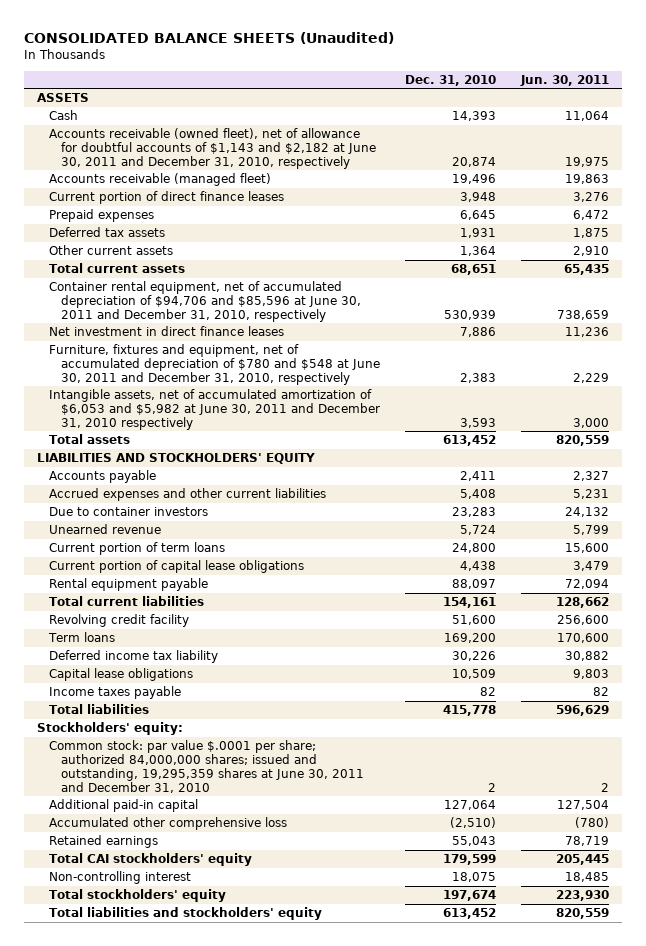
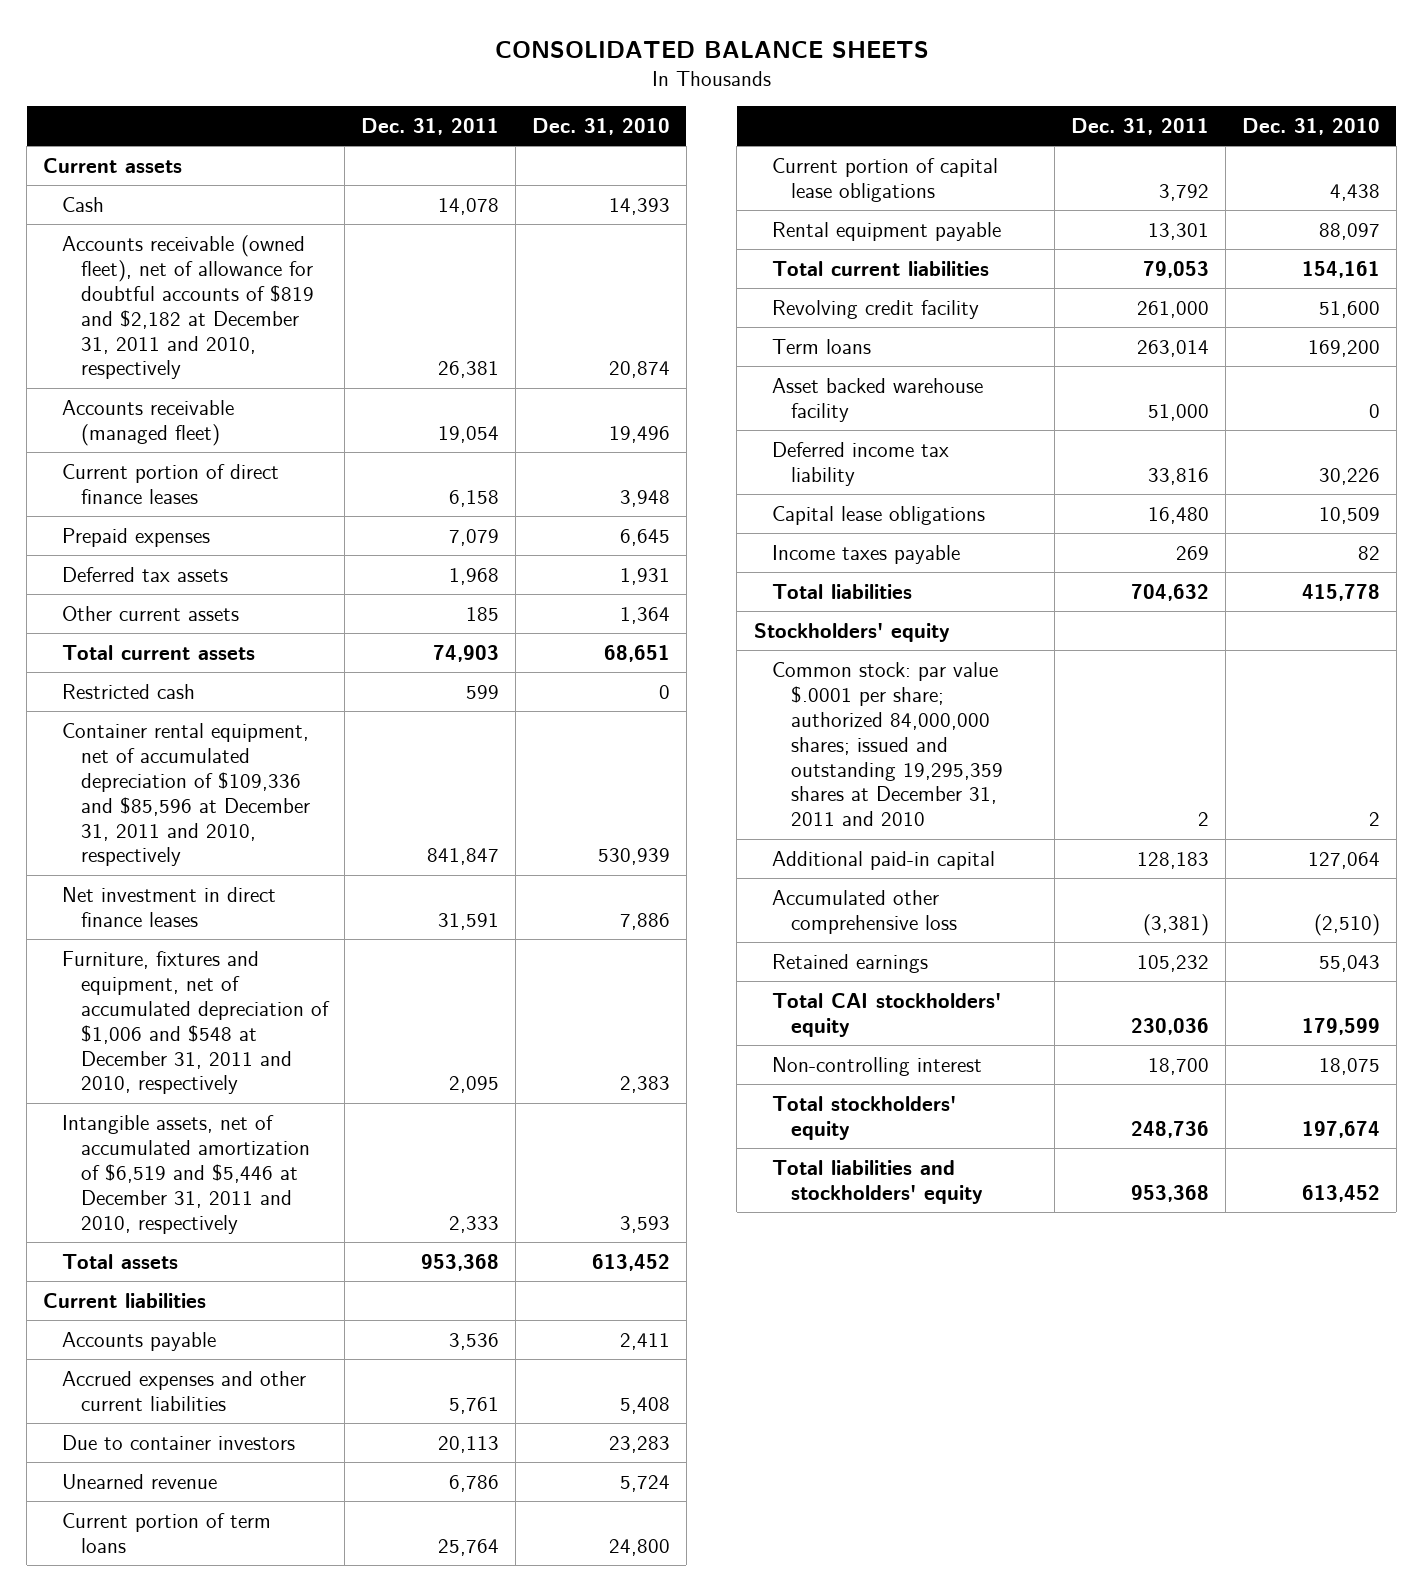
- CONSOLIDATED BALANCE SHEETS (Unaudited)
+ CONSOLIDATED BALANCE SHEETS
- | Dec. 31, 2010 | Jun. 30, 2011
+ | Dec. 31, 2011 | Dec. 31, 2010
- ASSETS
+ Current assets
- Accounts receivable (owned fleet), net of allowance for doubtful accounts of $1,143 and $2,182 at June 30, 2011 and December 31, 2010, respectively | 20,874 | 19,975
+ Accounts receivable (owned fleet), net of allowance for doubtful accounts of $819 and $2,182 at December 31, 2011 and 2010, respectively | 26,381 | 20,874
- Container rental equipment, net of accumulated depreciation of $94,706 and $85,596 at June 30, 2011 and December 31, 2010, respectively | 530,939 | 738,659
+ Restricted cash | 599 | 0
+ Container rental equipment, net of accumulated depreciation of $109,336 and $85,596 at December 31, 2011 and 2010, respectively | 841,847 | 530,939
- Furniture, fixtures and equipment, net of accumulated depreciation of $780 and $548 at June 30, 2011 and December 31, 2010, respectively | 2,383 | 2,229
- Intangible assets, net of accumulated amortization of $6,053 and $5,982 at June 30, 2011 and December 31, 2010 respectively | 3,593 | 3,000
+ Furniture, fixtures and equipment, net of accumulated depreciation of $1,006 and $548 at December 31, 2011 and 2010, respectively | 2,095 | 2,383
+ Intangible assets, net of accumulated amortization of $6,519 and $5,446 at December 31, 2011 and 2010, respectively | 2,333 | 3,593
- LIABILITIES AND STOCKHOLDERS' EQUITY
+ Current liabilities
+ Asset backed warehouse facility | 51,000 | 0
- Stockholders' equity:
- Common stock: par value $.0001 per share; authorized 84,000,000 shares; issued and outstanding, 19,295,359 shares at June 30, 2011 and December 31, 2010 | 2 | 2
+ Stockholders' equity
+ Common stock: par value $.0001 per share; authorized 84,000,000 shares; issued and outstanding 19,295,359 shares at December 31, 2011 and 2010 | 2 | 2

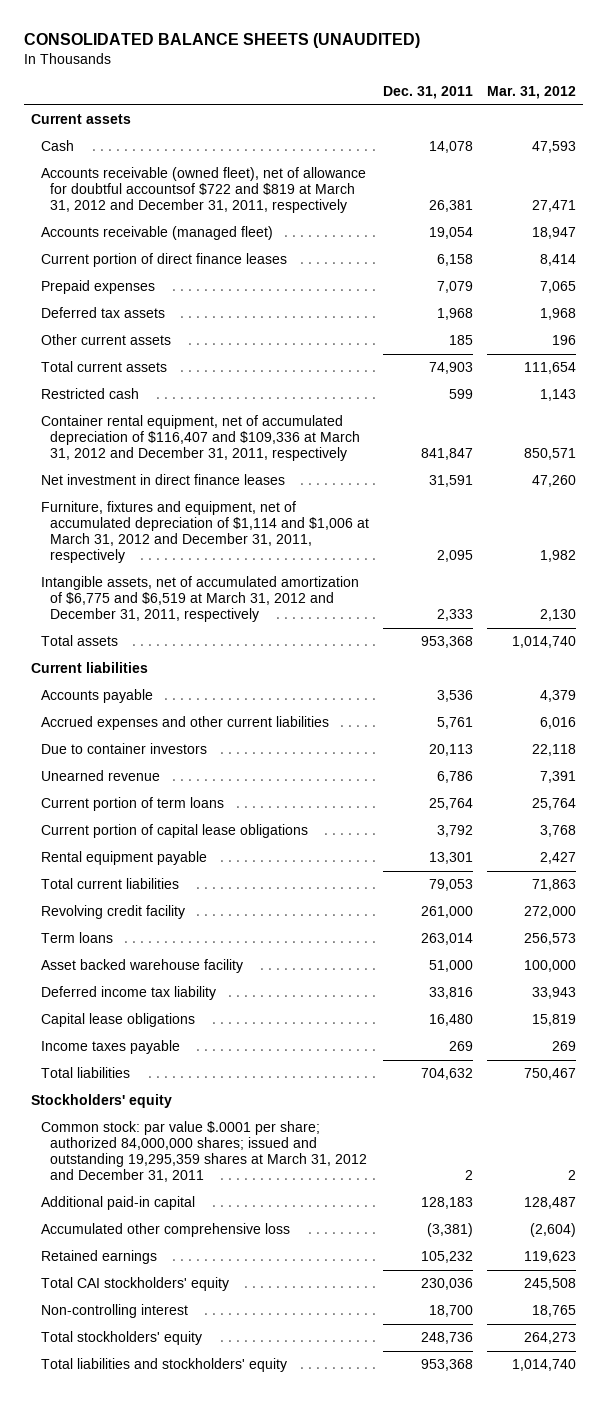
- CONSOLIDATED BALANCE SHEETS
+ CONSOLIDATED BALANCE SHEETS (UNAUDITED)
- | Dec. 31, 2011 | Dec. 31, 2010
+ | Dec. 31, 2011 | Mar. 31, 2012
- Accounts receivable (owned fleet), net of allowance for doubtful accounts of $819 and $2,182 at December 31, 2011 and 2010, respectively | 26,381 | 20,874
+ Accounts receivable (owned fleet), net of allowance for doubtful accountsof $722 and $819 at March 31, 2012 and December 31, 2011, respectively | 26,381 | 27,471
- Container rental equipment, net of accumulated depreciation of $109,336 and $85,596 at December 31, 2011 and 2010, respectively | 841,847 | 530,939
+ Container rental equipment, net of accumulated depreciation of $116,407 and $109,336 at March 31, 2012 and December 31, 2011, respectively | 841,847 | 850,571
- Furniture, fixtures and equipment, net of accumulated depreciation of $1,006 and $548 at December 31, 2011 and 2010, respectively | 2,095 | 2,383
- Intangible assets, net of accumulated amortization of $6,519 and $5,446 at December 31, 2011 and 2010, respectively | 2,333 | 3,593
+ Furniture, fixtures and equipment, net of accumulated depreciation of $1,114 and $1,006 at March 31, 2012 and December 31, 2011, respectively | 2,095 | 1,982
+ Intangible assets, net of accumulated amortization of $6,775 and $6,519 at March 31, 2012 and December 31, 2011, respectively | 2,333 | 2,130
- Common stock: par value $.0001 per share; authorized 84,000,000 shares; issued and outstanding 19,295,359 shares at December 31, 2011 and 2010 | 2 | 2
+ Common stock: par value $.0001 per share; authorized 84,000,000 shares; issued and outstanding 19,295,359 shares at March 31, 2012 and December 31, 2011 | 2 | 2

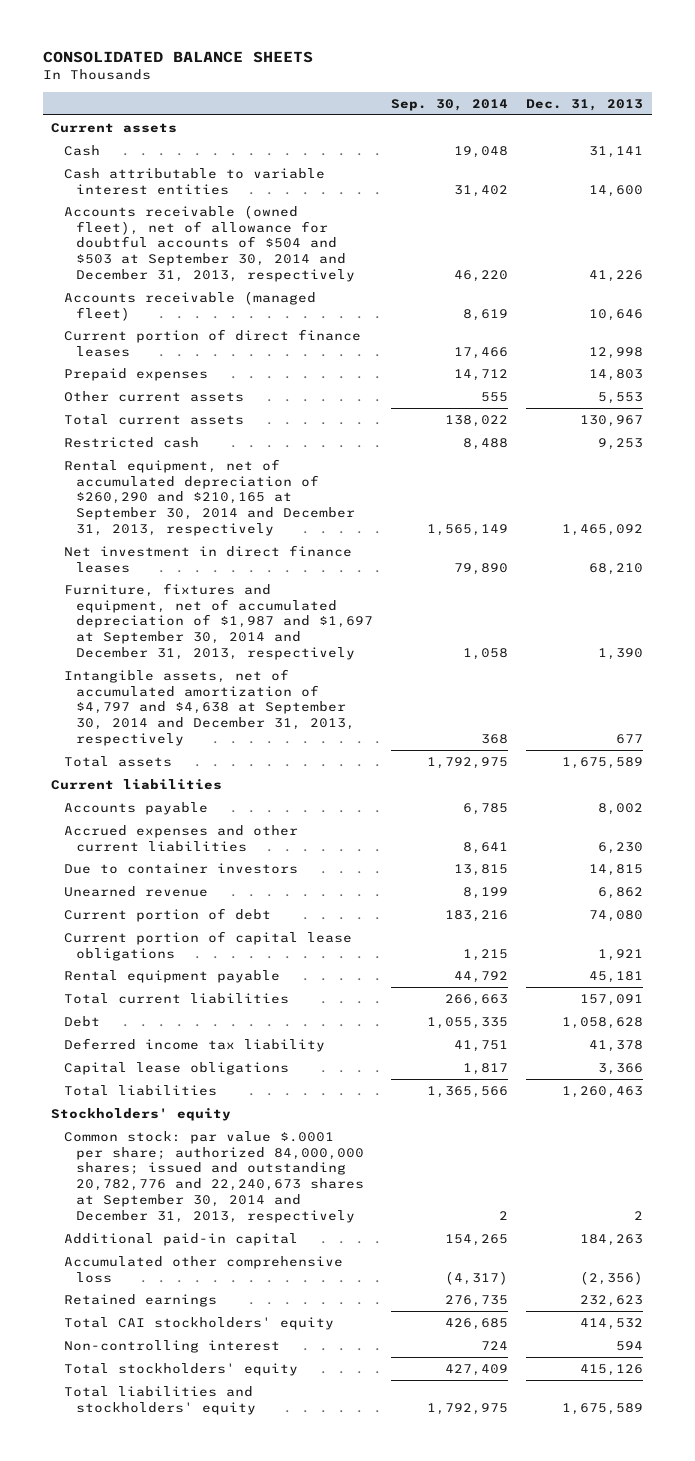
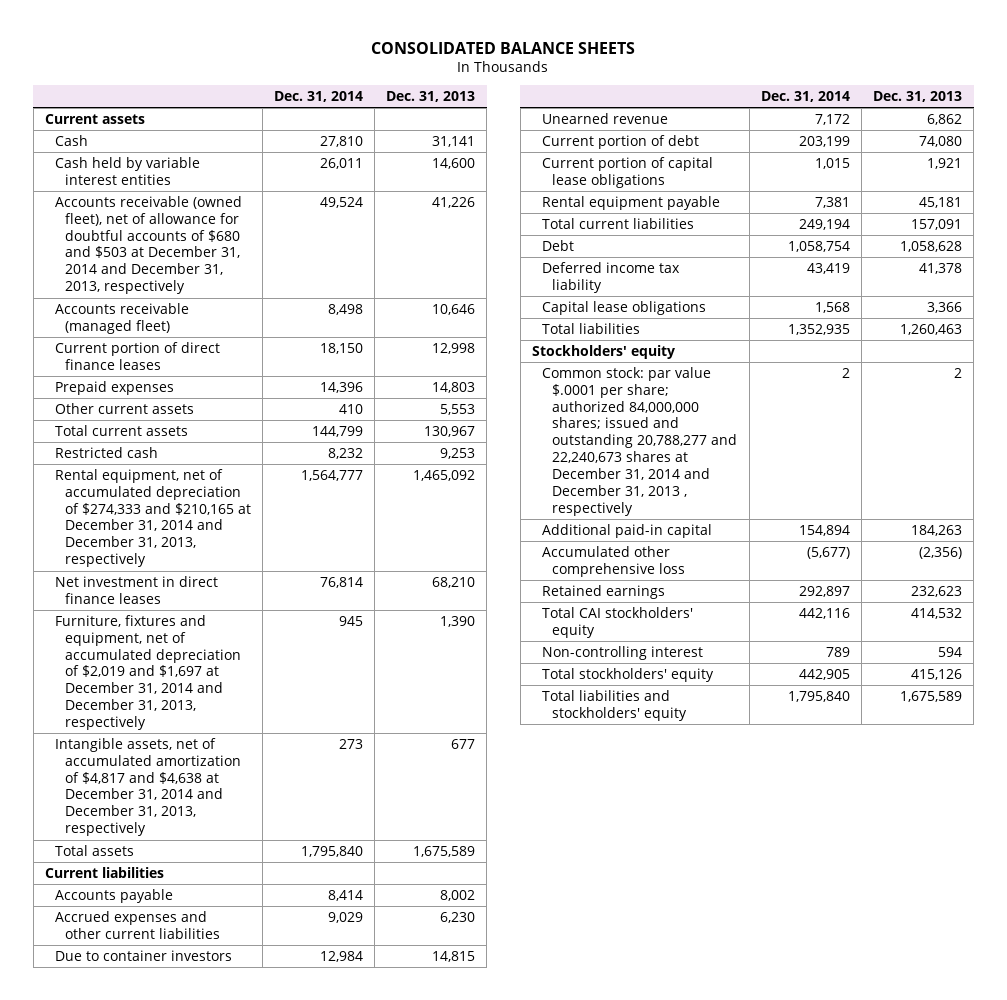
- | Sep. 30, 2014 | Dec. 31, 2013
+ | Dec. 31, 2014 | Dec. 31, 2013
- Cash attributable to variable interest entities | 31,402 | 14,600
- Accounts receivable (owned fleet), net of allowance for doubtful accounts of $504 and $503 at September 30, 2014 and December 31, 2013, respectively | 46,220 | 41,226
+ Cash held by variable interest entities | 26,011 | 14,600
+ Accounts receivable (owned fleet), net of allowance for doubtful accounts of $680 and $503 at December 31, 2014 and December 31, 2013, respectively | 49,524 | 41,226
- Rental equipment, net of accumulated depreciation of $260,290 and $210,165 at September 30, 2014 and December 31, 2013, respectively | 1,565,149 | 1,465,092
+ Rental equipment, net of accumulated depreciation of $274,333 and $210,165 at December 31, 2014 and December 31, 2013, respectively | 1,564,777 | 1,465,092
- Furniture, fixtures and equipment, net of accumulated depreciation of $1,987 and $1,697 at September 30, 2014 and December 31, 2013, respectively | 1,058 | 1,390
- Intangible assets, net of accumulated amortization of $4,797 and $4,638 at September 30, 2014 and December 31, 2013, respectively | 368 | 677
+ Furniture, fixtures and equipment, net of accumulated depreciation of $2,019 and $1,697 at December 31, 2014 and December 31, 2013, respectively | 945 | 1,390
+ Intangible assets, net of accumulated amortization of $4,817 and $4,638 at December 31, 2014 and December 31, 2013, respectively | 273 | 677
- Common stock: par value $.0001 per share; authorized 84,000,000 shares; issued and outstanding 20,782,776 and 22,240,673 shares at September 30, 2014 and December 31, 2013, respectively | 2 | 2
+ Common stock: par value $.0001 per share; authorized 84,000,000 shares; issued and outstanding 20,788,277 and 22,240,673 shares at December 31, 2014 and December 31, 2013 , respectively | 2 | 2

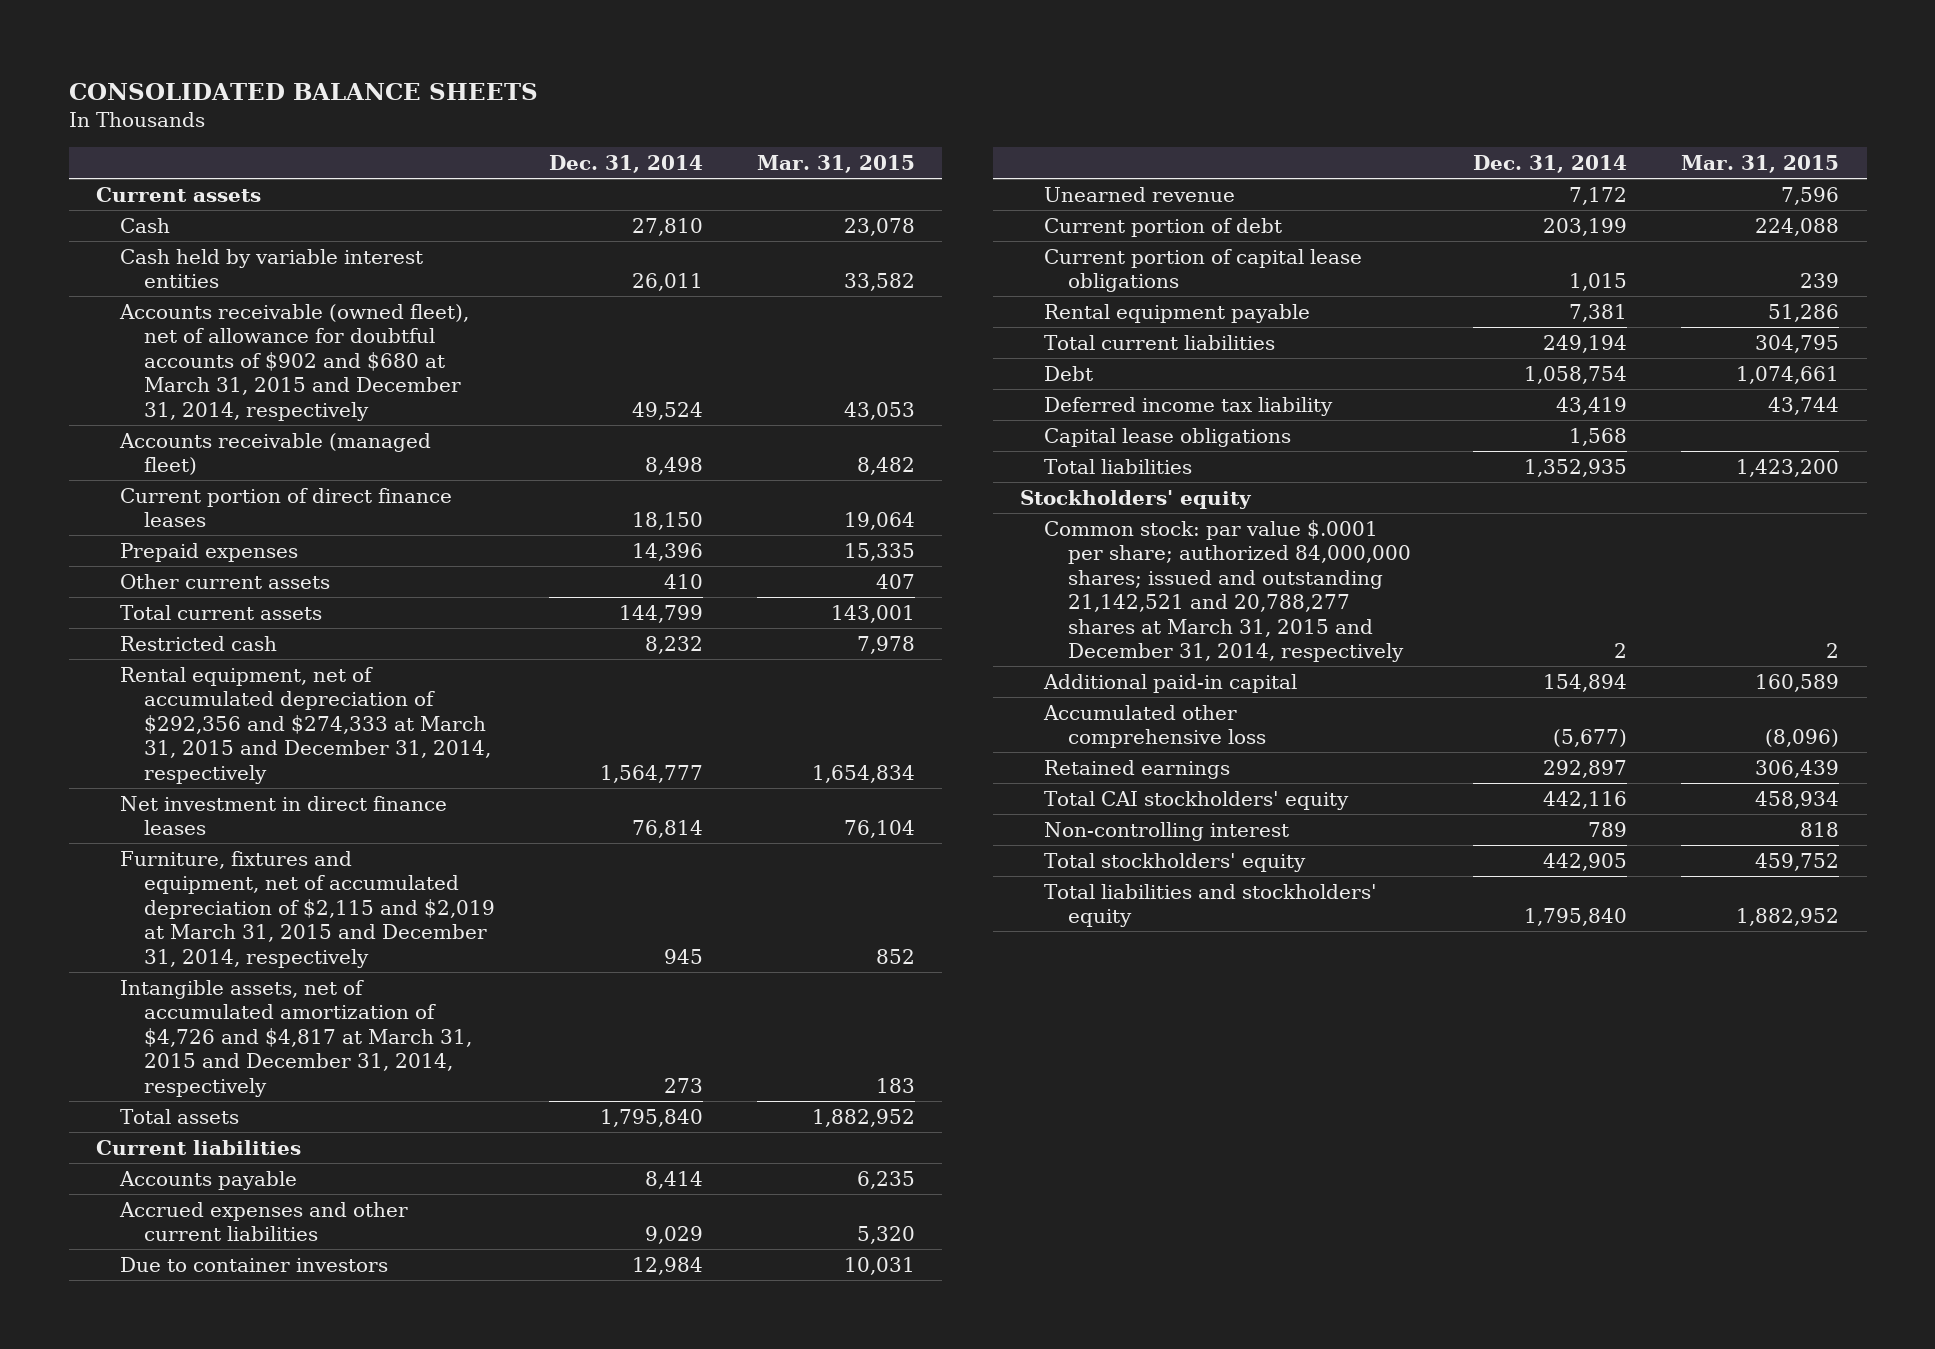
- | Dec. 31, 2014 | Dec. 31, 2013
+ | Dec. 31, 2014 | Mar. 31, 2015
- Accounts receivable (owned fleet), net of allowance for doubtful accounts of $680 and $503 at December 31, 2014 and December 31, 2013, respectively | 49,524 | 41,226
+ Accounts receivable (owned fleet), net of allowance for doubtful accounts of $902 and $680 at March 31, 2015 and December 31, 2014, respectively | 49,524 | 43,053
- Rental equipment, net of accumulated depreciation of $274,333 and $210,165 at December 31, 2014 and December 31, 2013, respectively | 1,564,777 | 1,465,092
+ Rental equipment, net of accumulated depreciation of $292,356 and $274,333 at March 31, 2015 and December 31, 2014, respectively | 1,564,777 | 1,654,834
- Furniture, fixtures and equipment, net of accumulated depreciation of $2,019 and $1,697 at December 31, 2014 and December 31, 2013, respectively | 945 | 1,390
- Intangible assets, net of accumulated amortization of $4,817 and $4,638 at December 31, 2014 and December 31, 2013, respectively | 273 | 677
+ Furniture, fixtures and equipment, net of accumulated depreciation of $2,115 and $2,019 at March 31, 2015 and December 31, 2014, respectively | 945 | 852
+ Intangible assets, net of accumulated amortization of $4,726 and $4,817 at March 31, 2015 and December 31, 2014, respectively | 273 | 183
- Common stock: par value $.0001 per share; authorized 84,000,000 shares; issued and outstanding 20,788,277 and 22,240,673 shares at December 31, 2014 and December 31, 2013 , respectively | 2 | 2
+ Common stock: par value $.0001 per share; authorized 84,000,000 shares; issued and outstanding 21,142,521 and 20,788,277 shares at March 31, 2015 and December 31, 2014, respectively | 2 | 2

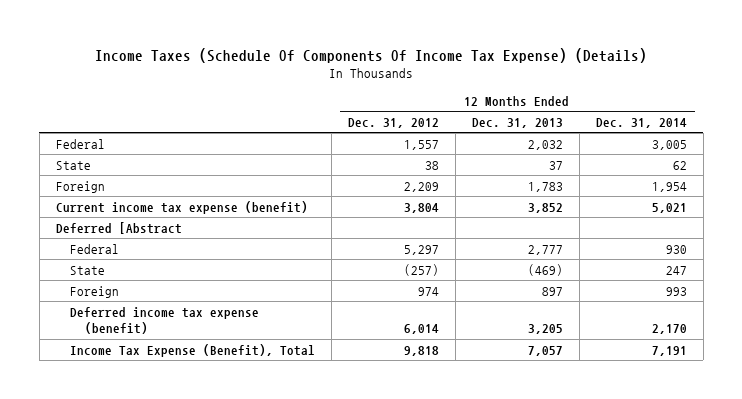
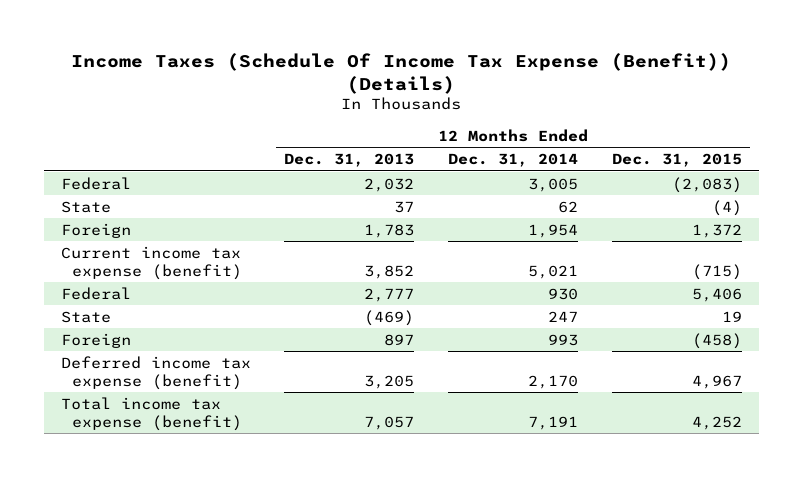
- Income Taxes (Schedule Of Components Of Income Tax Expense) (Details)
+ Income Taxes (Schedule Of Income Tax Expense (Benefit)) (Details)
- | 12 Months Ended Dec. 31, 2012 | 12 Months Ended Dec. 31, 2013 | 12 Months Ended Dec. 31, 2014
+ | 12 Months Ended Dec. 31, 2013 | 12 Months Ended Dec. 31, 2014 | 12 Months Ended Dec. 31, 2015
- Deferred [Abstract
- Income Tax Expense (Benefit), Total | 9,818 | 7,057 | 7,191
+ Total income tax expense (benefit) | 7,057 | 7,191 | 4,252

